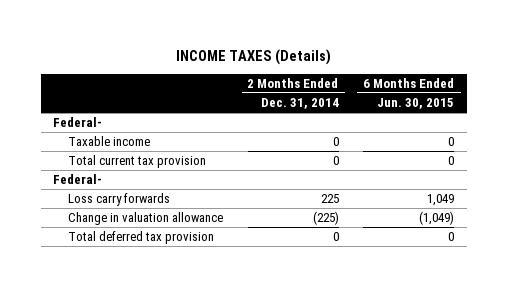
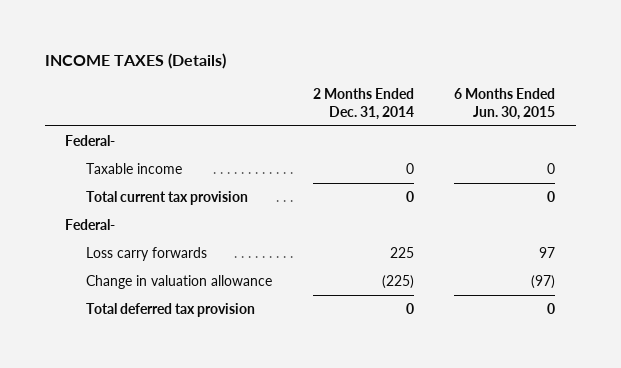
- Loss carry forwards | 225 | 1,049
- Change in valuation allowance | (225) | (1,049)
+ Loss carry forwards | 225 | 97
+ Change in valuation allowance | (225) | (97)

